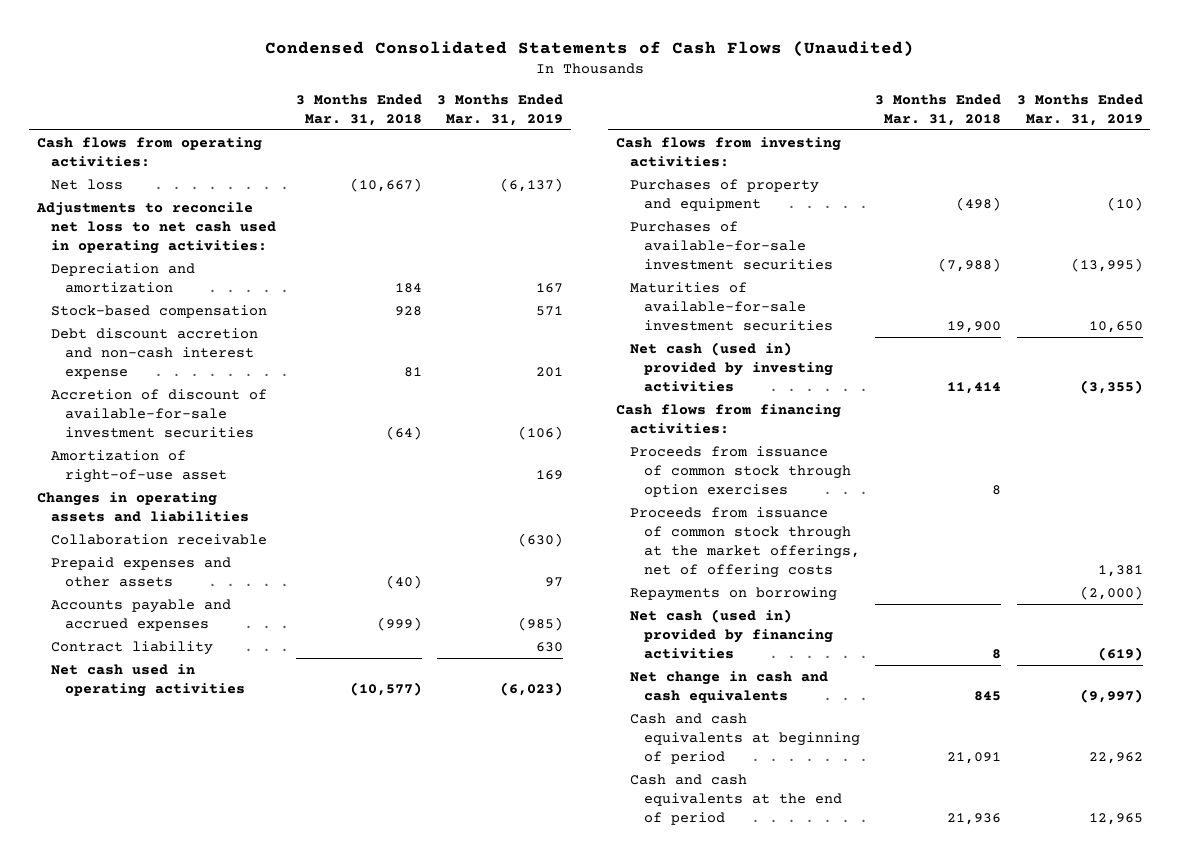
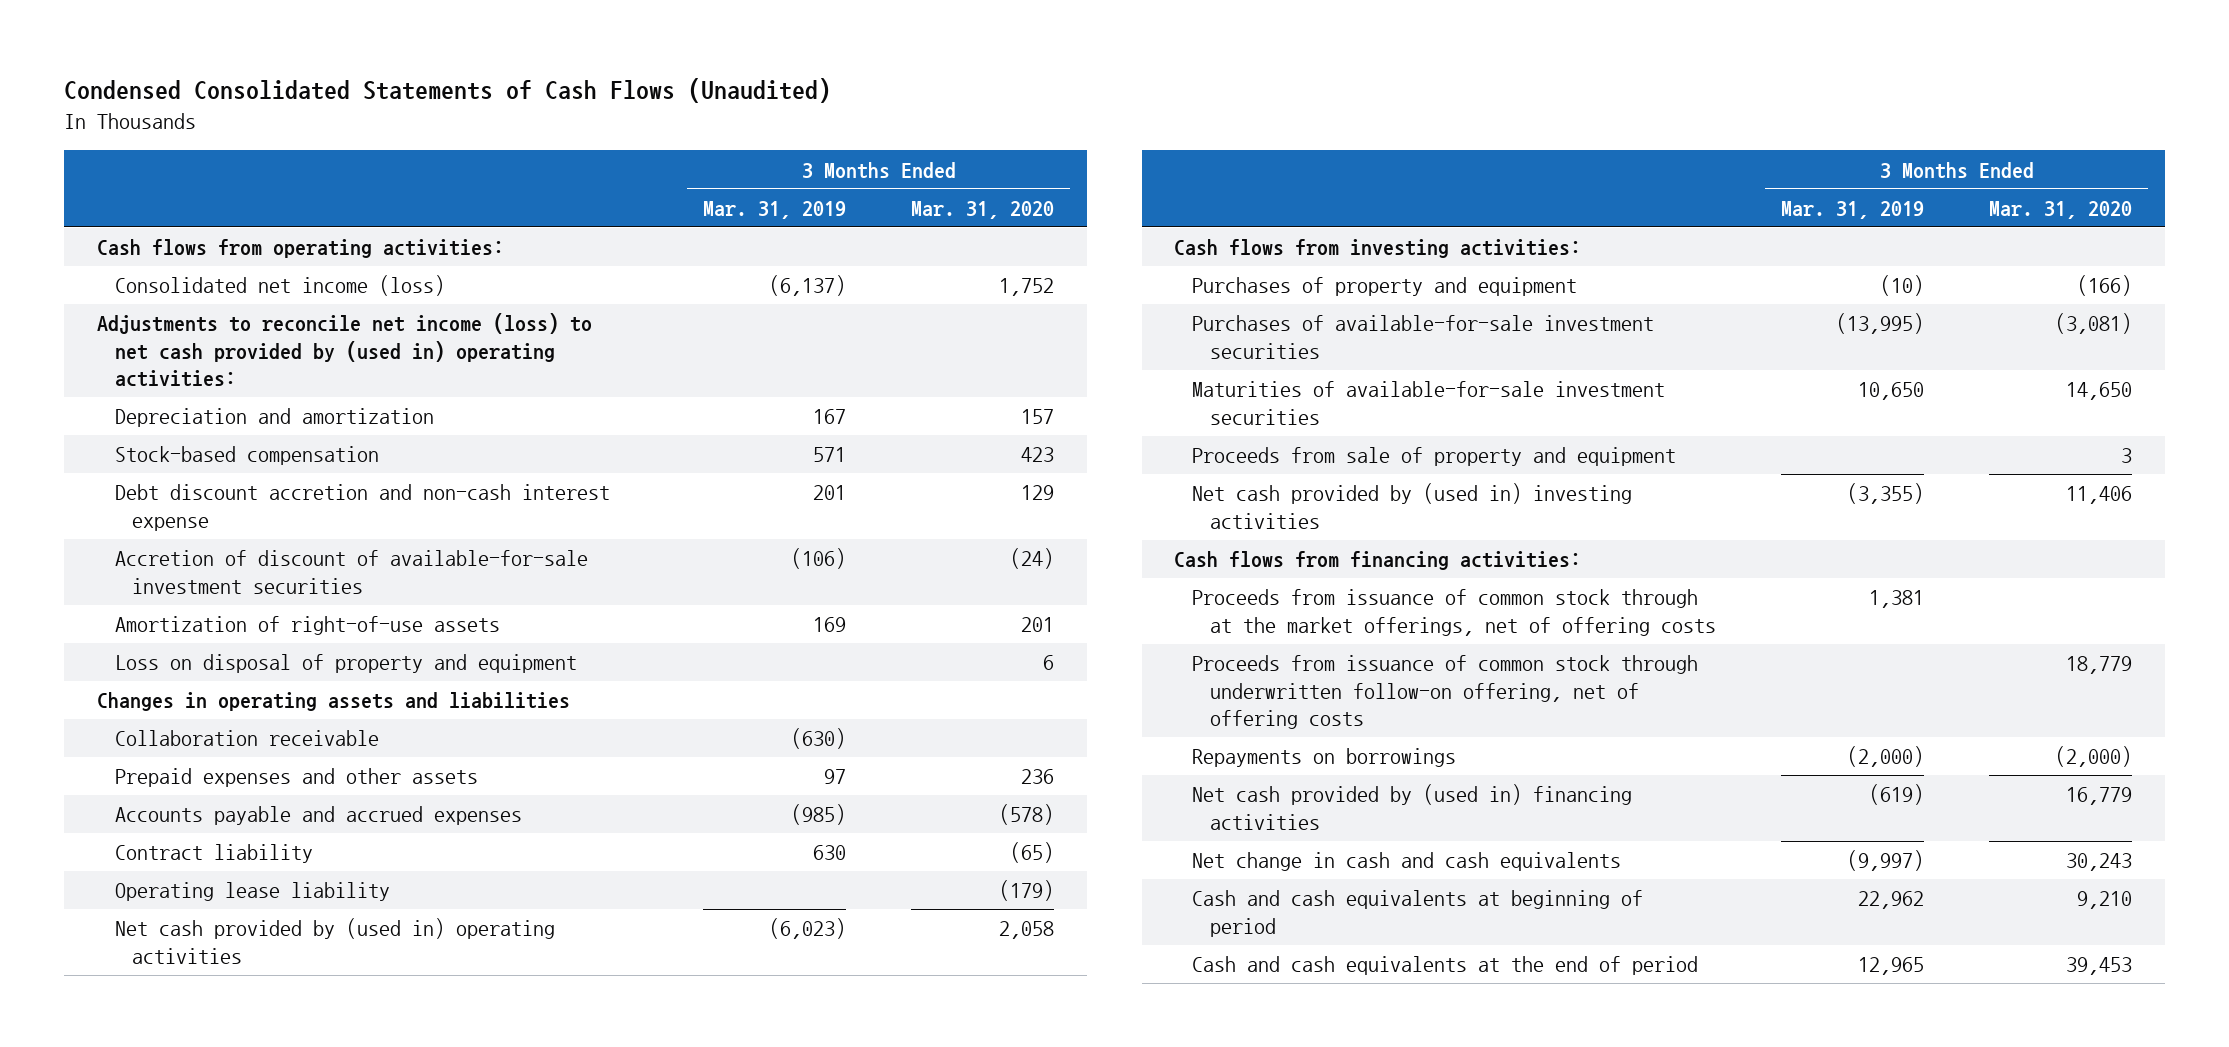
- | 3 Months Ended Mar. 31, 2018 | 3 Months Ended Mar. 31, 2019
+ | 3 Months Ended Mar. 31, 2019 | 3 Months Ended Mar. 31, 2020
- Net loss | (10,667) | (6,137)
- Adjustments to reconcile net loss to net cash used in operating activities:
+ Consolidated net income (loss) | (6,137) | 1,752
+ Adjustments to reconcile net income (loss) to net cash provided by (used in) operating activities:
- Amortization of right-of-use asset | | 169
+ Amortization of right-of-use assets | 169 | 201
+ Loss on disposal of property and equipment | | 6
- Net cash used in operating activities | (10,577) | (6,023)
+ Operating lease liability | | (179)
+ Net cash provided by (used in) operating activities | (6,023) | 2,058
- Net cash (used in) provided by investing activities | 11,414 | (3,355)
+ Proceeds from sale of property and equipment | | 3
+ Net cash provided by (used in) investing activities | (3,355) | 11,406
- Proceeds from issuance of common stock through option exercises | 8 |
- Repayments on borrowing | | (2,000)
- Net cash (used in) provided by financing activities | 8 | (619)
+ Proceeds from issuance of common stock through underwritten follow-on offering, net of offering costs | | 18,779
+ Repayments on borrowings | (2,000) | (2,000)
+ Net cash provided by (used in) financing activities | (619) | 16,779

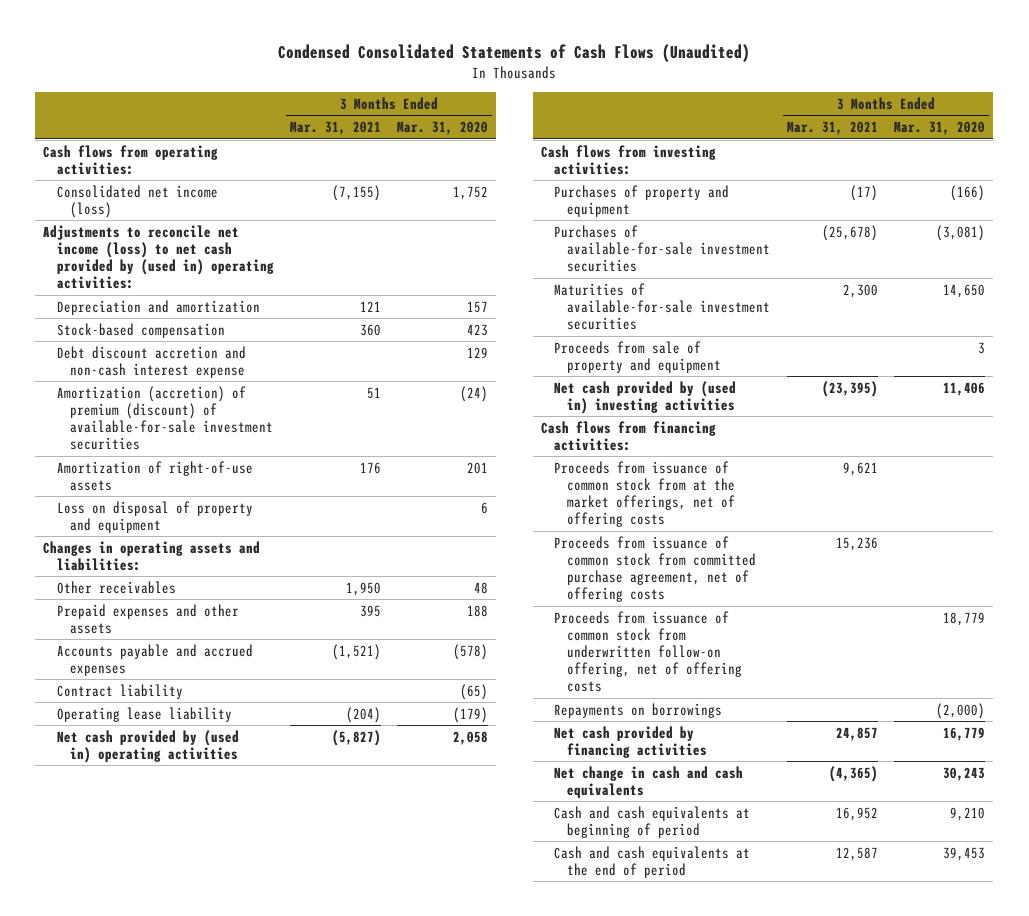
- | 3 Months Ended Mar. 31, 2019 | 3 Months Ended Mar. 31, 2020
+ | 3 Months Ended Mar. 31, 2021 | 3 Months Ended Mar. 31, 2020
- Accretion of discount of available-for-sale investment securities | (106) | (24)
+ Amortization (accretion) of premium (discount) of available-for-sale investment securities | 51 | (24)
- Changes in operating assets and liabilities
- Collaboration receivable | (630) |
- Prepaid expenses and other assets | 97 | 236
+ Changes in operating assets and liabilities:
+ Other receivables | 1,950 | 48
+ Prepaid expenses and other assets | 395 | 188
- Proceeds from issuance of common stock through at the market offerings, net of offering costs | 1,381 |
- Proceeds from issuance of common stock through underwritten follow-on offering, net of offering costs | | 18,779
+ Proceeds from issuance of common stock from at the market offerings, net of offering costs | 9,621 |
+ Proceeds from issuance of common stock from committed purchase agreement, net of offering costs | 15,236 |
+ Proceeds from issuance of common stock from underwritten follow-on offering, net of offering costs | | 18,779
- Net cash provided by (used in) financing activities | (619) | 16,779
+ Net cash provided by financing activities | 24,857 | 16,779

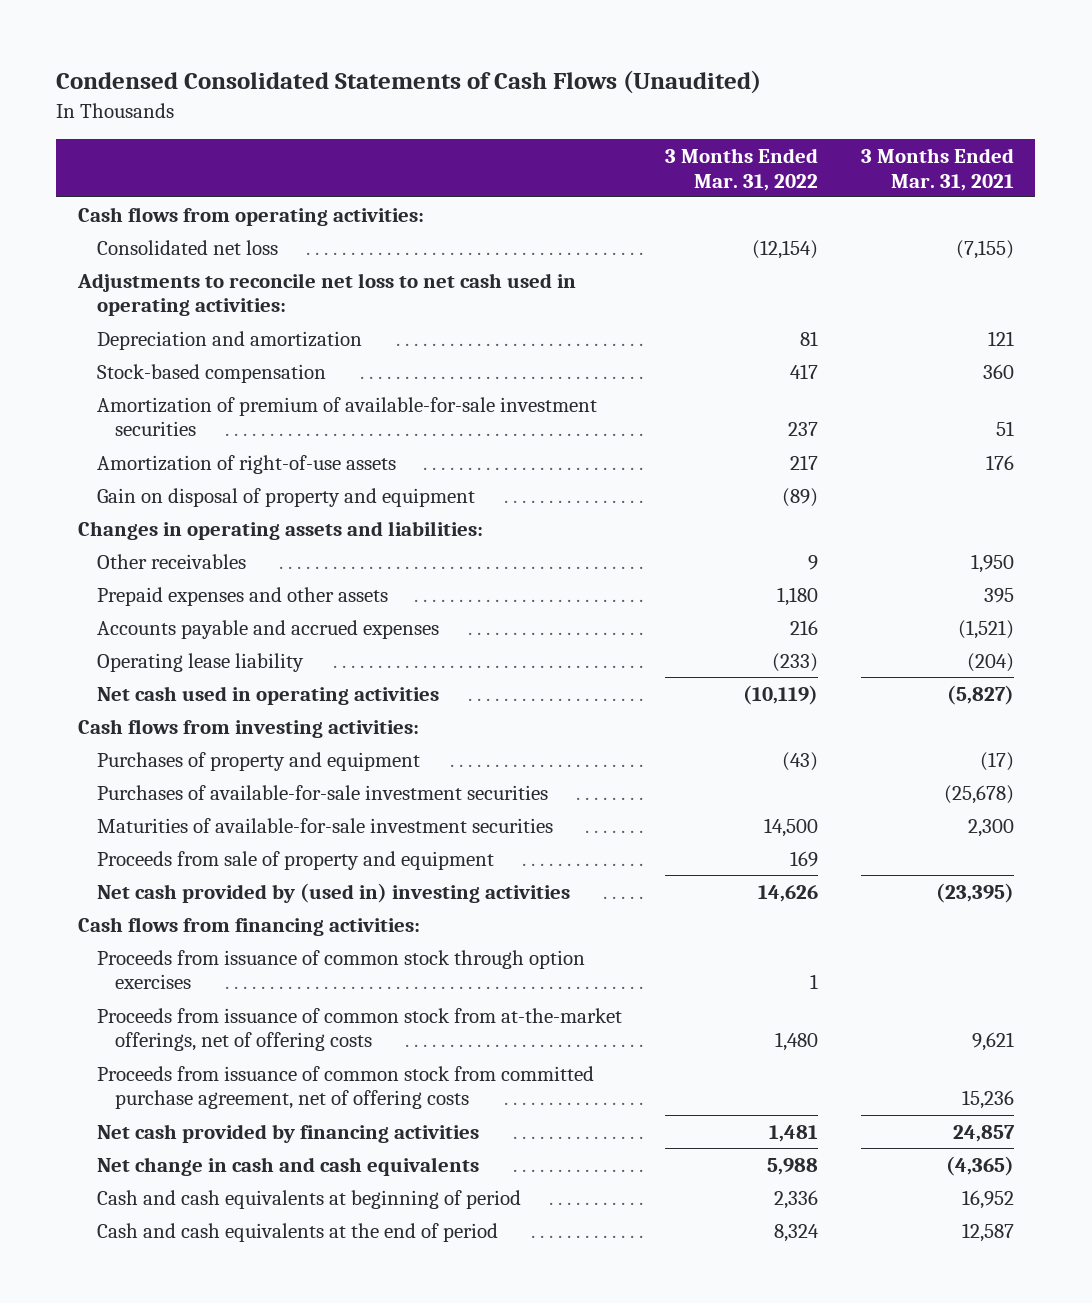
- | 3 Months Ended Mar. 31, 2021 | 3 Months Ended Mar. 31, 2020
+ | 3 Months Ended Mar. 31, 2022 | 3 Months Ended Mar. 31, 2021
- Consolidated net income (loss) | (7,155) | 1,752
- Adjustments to reconcile net income (loss) to net cash provided by (used in) operating activities:
+ Consolidated net loss | (12,154) | (7,155)
+ Adjustments to reconcile net loss to net cash used in operating activities:
- Debt discount accretion and non-cash interest expense | | 129
- Amortization (accretion) of premium (discount) of available-for-sale investment securities | 51 | (24)
+ Amortization of premium of available-for-sale investment securities | 237 | 51
- Loss on disposal of property and equipment | | 6
+ Gain on disposal of property and equipment | (89) |
- Contract liability | | (65)
- Net cash provided by (used in) operating activities | (5,827) | 2,058
+ Net cash used in operating activities | (10,119) | (5,827)
- Proceeds from issuance of common stock from at the market offerings, net of offering costs | 9,621 |
+ Proceeds from issuance of common stock through option exercises | 1 |
+ Proceeds from issuance of common stock from at-the-market offerings, net of offering costs | 1,480 | 9,621
- Proceeds from issuance of common stock from underwritten follow-on offering, net of offering costs | | 18,779
- Repayments on borrowings | | (2,000)

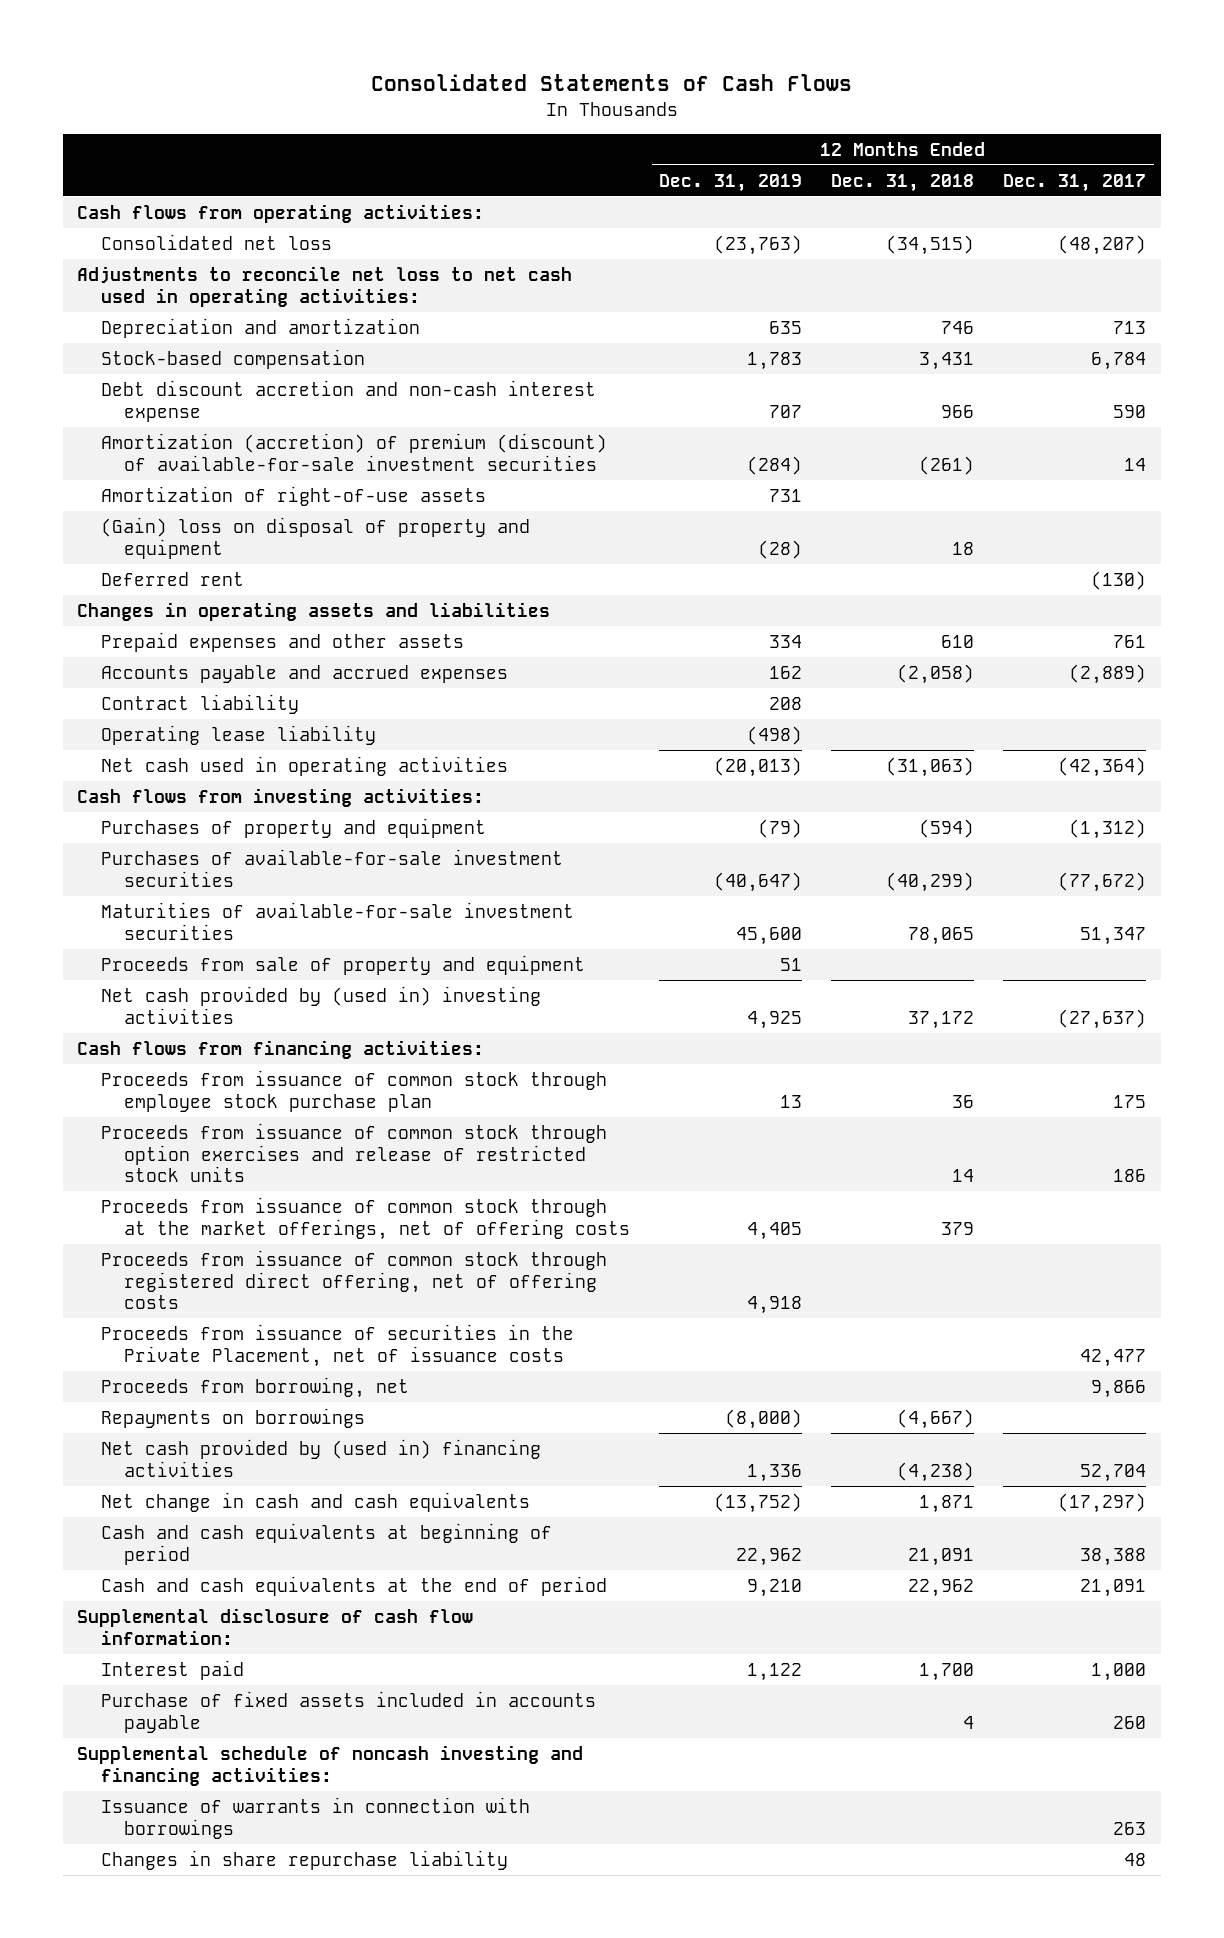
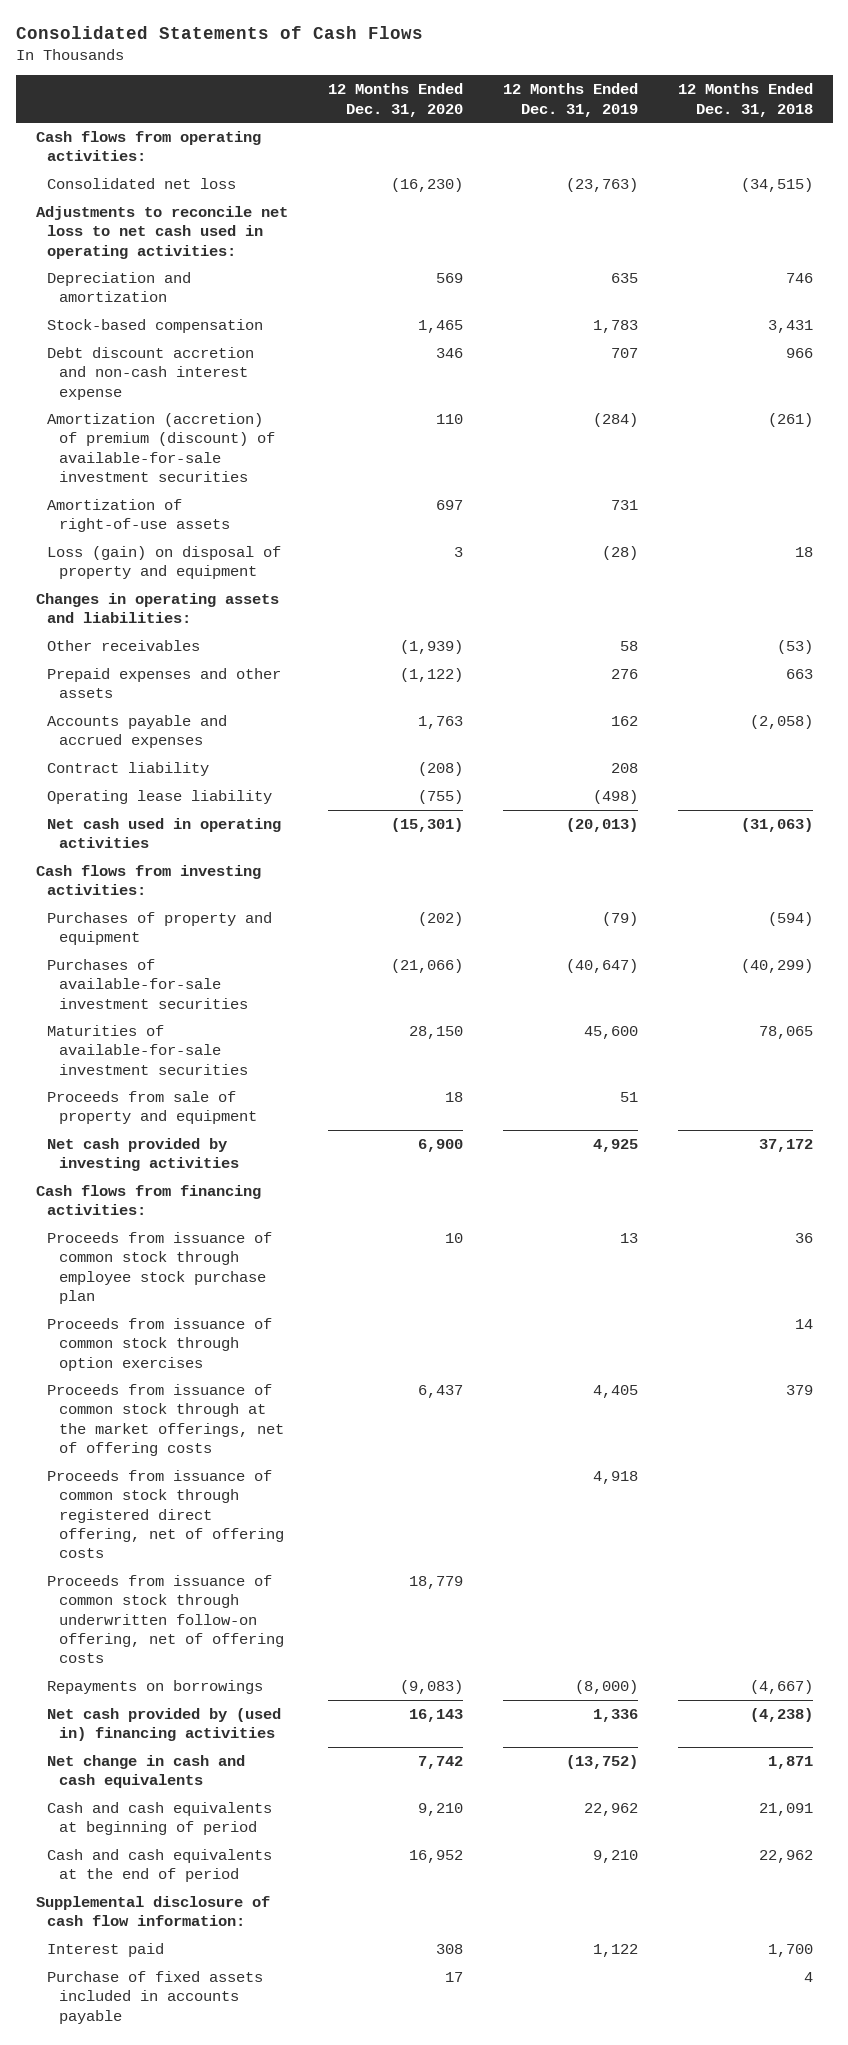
- | 12 Months Ended Dec. 31, 2019 | 12 Months Ended Dec. 31, 2018 | 12 Months Ended Dec. 31, 2017
+ | 12 Months Ended Dec. 31, 2020 | 12 Months Ended Dec. 31, 2019 | 12 Months Ended Dec. 31, 2018
- (Gain) loss on disposal of property and equipment | (28) | 18 |
- Deferred rent | | | (130)
- Changes in operating assets and liabilities
- Prepaid expenses and other assets | 334 | 610 | 761
+ Loss (gain) on disposal of property and equipment | 3 | (28) | 18
+ Changes in operating assets and liabilities:
+ Other receivables | (1,939) | 58 | (53)
+ Prepaid expenses and other assets | (1,122) | 276 | 663
- Net cash provided by (used in) investing activities | 4,925 | 37,172 | (27,637)
+ Net cash provided by investing activities | 6,900 | 4,925 | 37,172
- Proceeds from issuance of common stock through option exercises and release of restricted stock units | | 14 | 186
+ Proceeds from issuance of common stock through option exercises | | | 14
- Proceeds from issuance of securities in the Private Placement, net of issuance costs | | | 42,477
- Proceeds from borrowing, net | | | 9,866
+ Proceeds from issuance of common stock through underwritten follow-on offering, net of offering costs | 18,779 | |
- Supplemental schedule of noncash investing and financing activities:
- Issuance of warrants in connection with borrowings | | | 263
- Changes in share repurchase liability | | | 48

